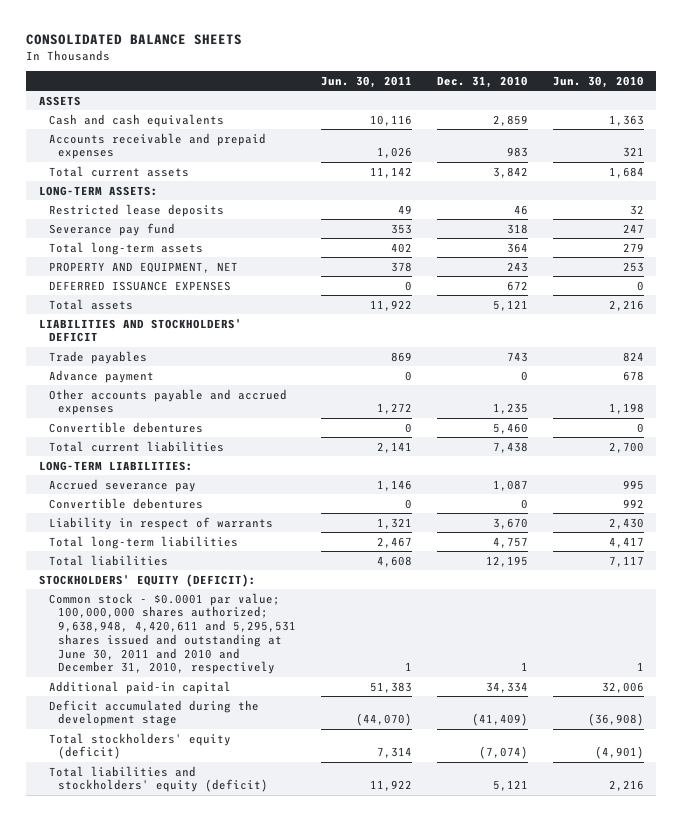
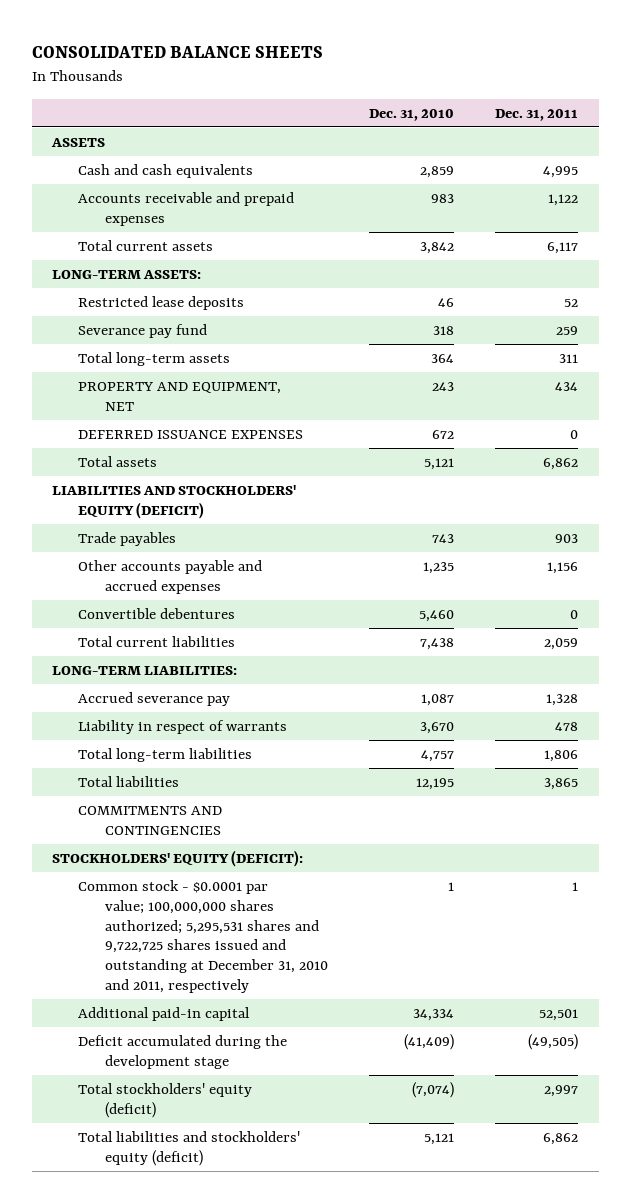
- | Jun. 30, 2011 | Dec. 31, 2010 | Jun. 30, 2010
+ | Dec. 31, 2010 | Dec. 31, 2011
- LIABILITIES AND STOCKHOLDERS' DEFICIT
+ LIABILITIES AND STOCKHOLDERS' EQUITY (DEFICIT)
- Advance payment | 0 | 0 | 678
- Convertible debentures | 0 | 0 | 992
+ COMMITMENTS AND CONTINGENCIES
- Common stock - $0.0001 par value; 100,000,000 shares authorized; 9,638,948, 4,420,611 and 5,295,531 shares issued and outstanding at June 30, 2011 and 2010 and December 31, 2010, respectively | 1 | 1 | 1
+ Common stock - $0.0001 par value; 100,000,000 shares authorized; 5,295,531 shares and 9,722,725 shares issued and outstanding at December 31, 2010 and 2011, respectively | 1 | 1

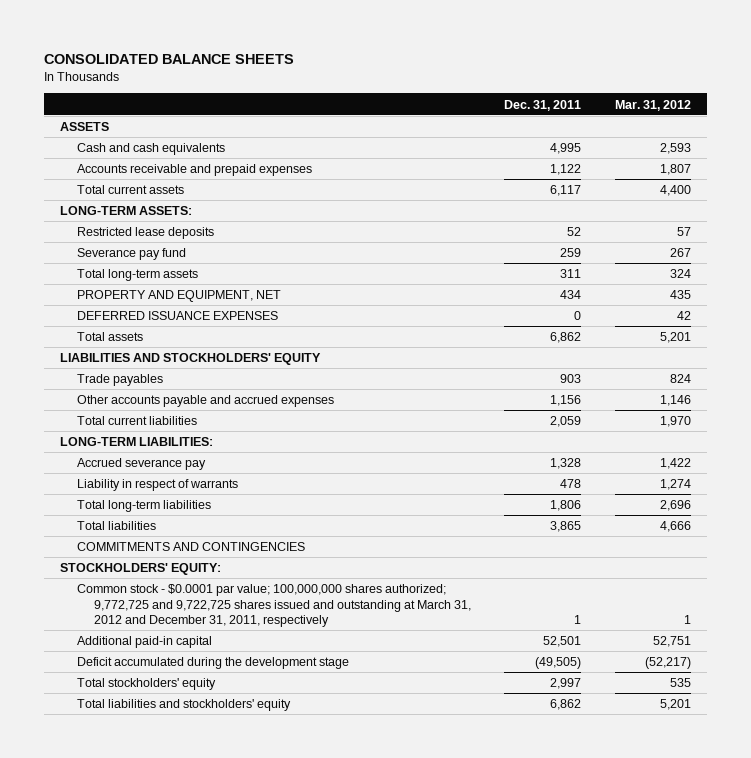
- | Dec. 31, 2010 | Dec. 31, 2011
+ | Dec. 31, 2011 | Mar. 31, 2012
- LIABILITIES AND STOCKHOLDERS' EQUITY (DEFICIT)
+ LIABILITIES AND STOCKHOLDERS' EQUITY
- Convertible debentures | 5,460 | 0
- STOCKHOLDERS' EQUITY (DEFICIT):
- Common stock - $0.0001 par value; 100,000,000 shares authorized; 5,295,531 shares and 9,722,725 shares issued and outstanding at December 31, 2010 and 2011, respectively | 1 | 1
+ STOCKHOLDERS' EQUITY:
+ Common stock - $0.0001 par value; 100,000,000 shares authorized; 9,772,725 and 9,722,725 shares issued and outstanding at March 31, 2012 and December 31, 2011, respectively | 1 | 1
- Total stockholders' equity (deficit) | (7,074) | 2,997
- Total liabilities and stockholders' equity (deficit) | 5,121 | 6,862
+ Total stockholders' equity | 2,997 | 535
+ Total liabilities and stockholders' equity | 6,862 | 5,201

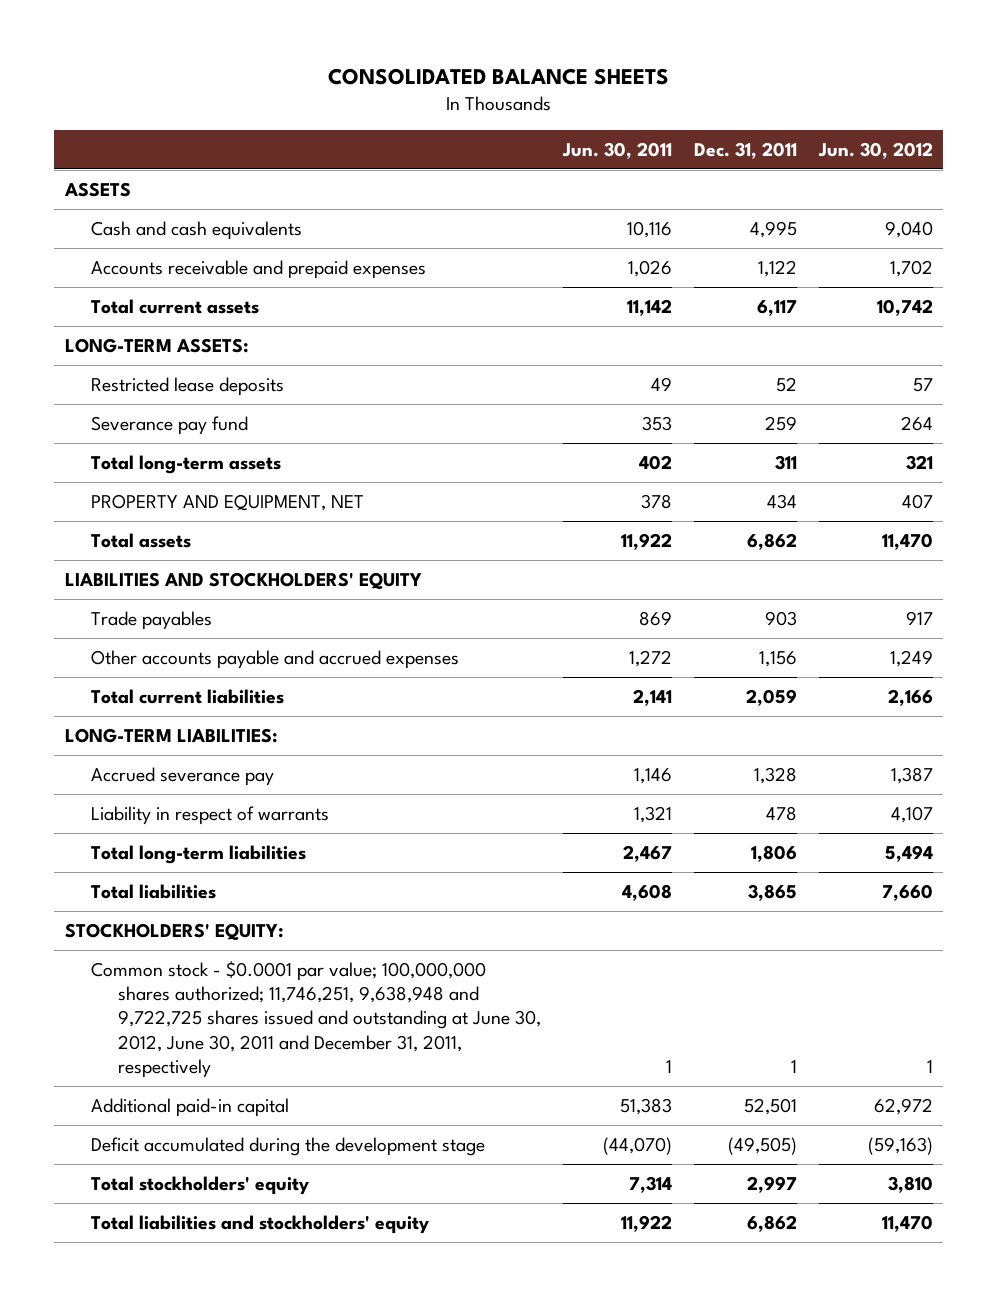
- | Dec. 31, 2011 | Mar. 31, 2012
+ | Jun. 30, 2011 | Dec. 31, 2011 | Jun. 30, 2012
- DEFERRED ISSUANCE EXPENSES | 0 | 42
- COMMITMENTS AND CONTINGENCIES
- Common stock - $0.0001 par value; 100,000,000 shares authorized; 9,772,725 and 9,722,725 shares issued and outstanding at March 31, 2012 and December 31, 2011, respectively | 1 | 1
+ Common stock - $0.0001 par value; 100,000,000 shares authorized; 11,746,251, 9,638,948 and 9,722,725 shares issued and outstanding at June 30, 2012, June 30, 2011 and December 31, 2011, respectively | 1 | 1 | 1

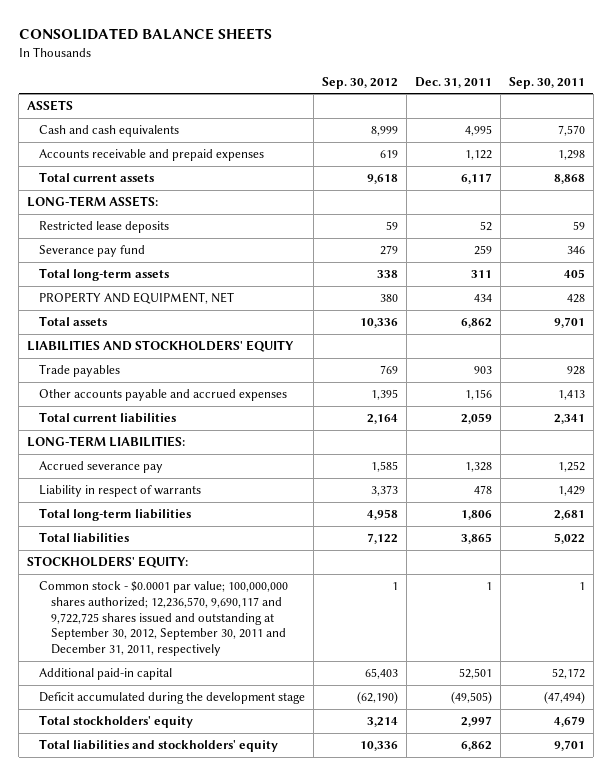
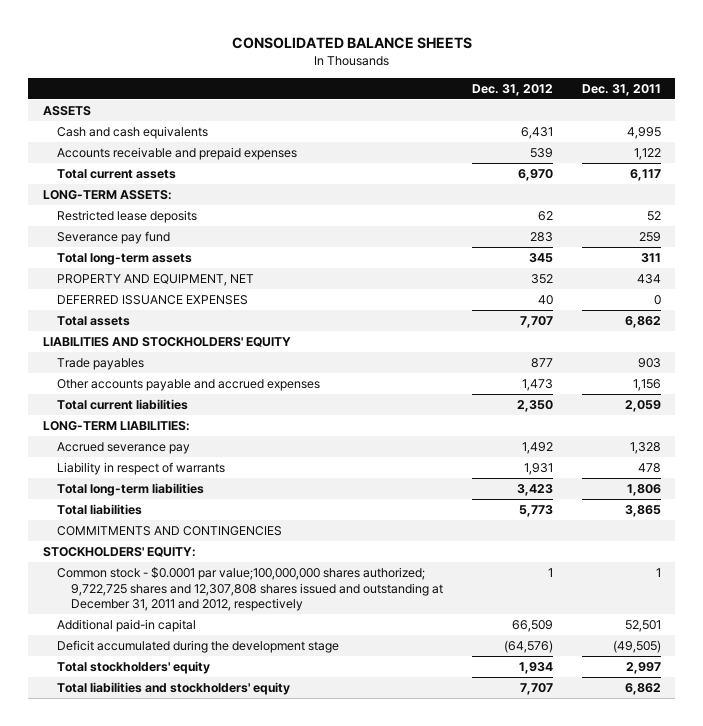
- | Sep. 30, 2012 | Dec. 31, 2011 | Sep. 30, 2011
+ | Dec. 31, 2012 | Dec. 31, 2011
+ DEFERRED ISSUANCE EXPENSES | 40 | 0
+ COMMITMENTS AND CONTINGENCIES
- Common stock - $0.0001 par value; 100,000,000 shares authorized; 12,236,570, 9,690,117 and 9,722,725 shares issued and outstanding at September 30, 2012, September 30, 2011 and December 31, 2011, respectively | 1 | 1 | 1
+ Common stock - $0.0001 par value;100,000,000 shares authorized; 9,722,725 shares and 12,307,808 shares issued and outstanding at December 31, 2011 and 2012, respectively | 1 | 1

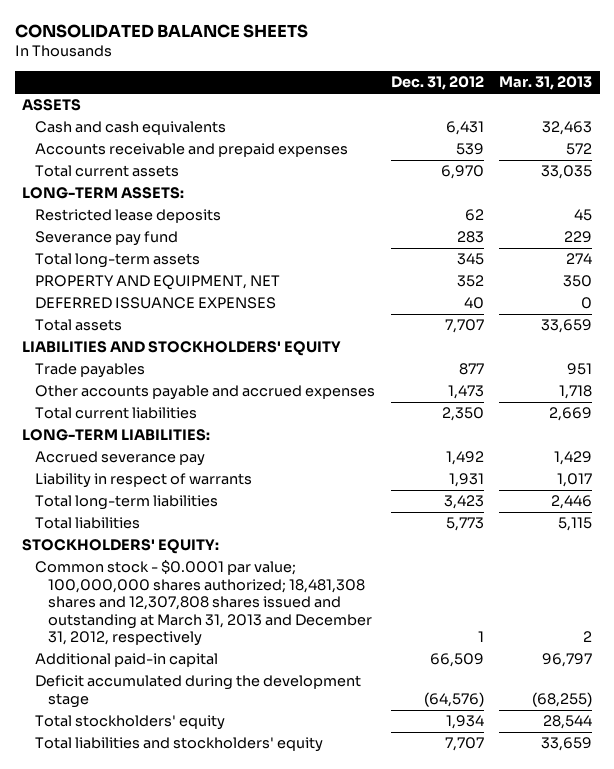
- | Dec. 31, 2012 | Dec. 31, 2011
+ | Dec. 31, 2012 | Mar. 31, 2013
- COMMITMENTS AND CONTINGENCIES
- Common stock - $0.0001 par value;100,000,000 shares authorized; 9,722,725 shares and 12,307,808 shares issued and outstanding at December 31, 2011 and 2012, respectively | 1 | 1
+ Common stock - $0.0001 par value; 100,000,000 shares authorized; 18,481,308 shares and 12,307,808 shares issued and outstanding at March 31, 2013 and December 31, 2012, respectively | 1 | 2

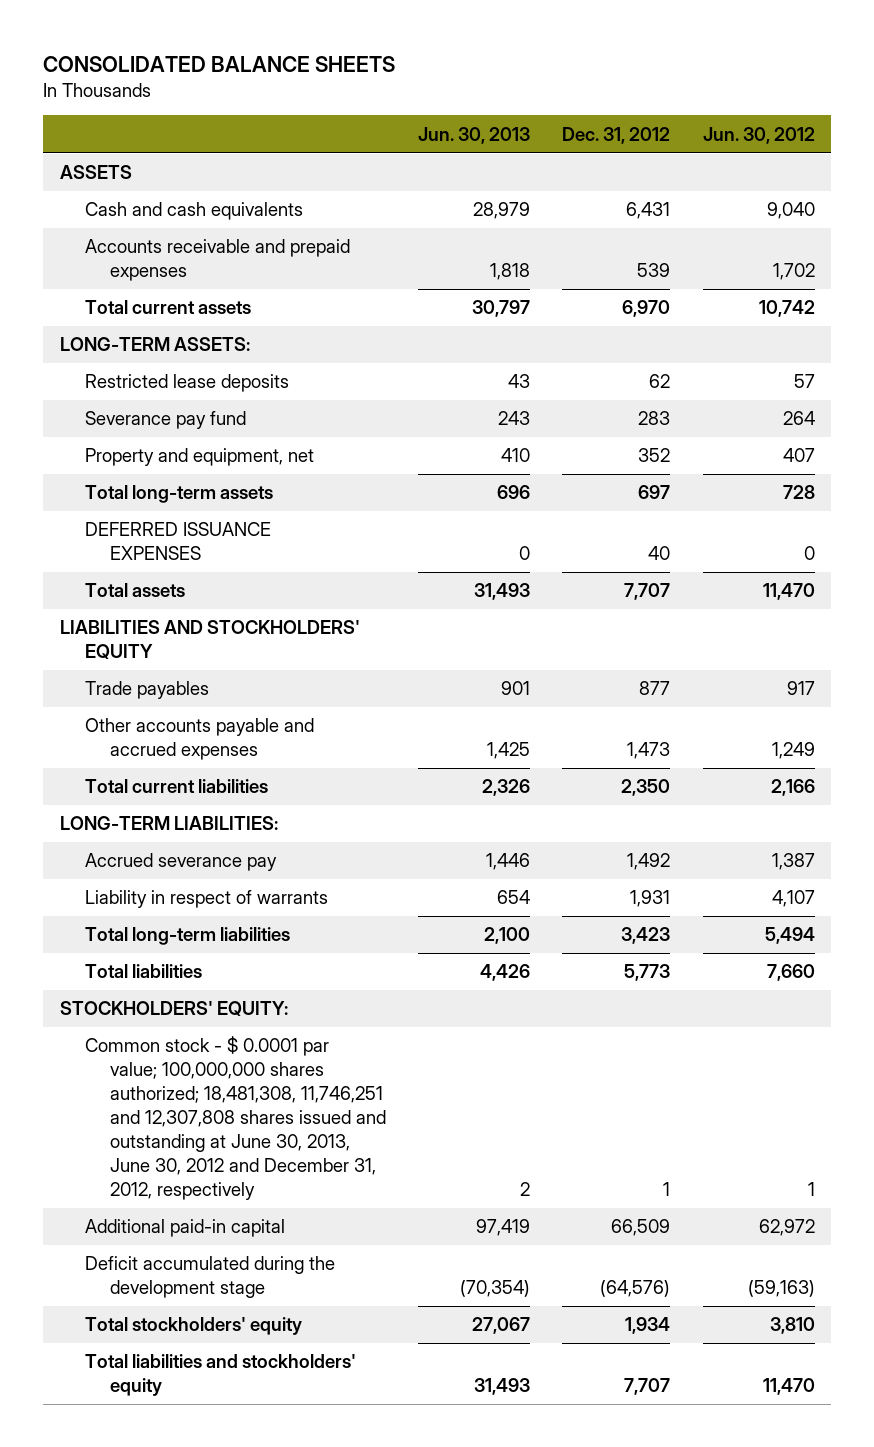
- | Dec. 31, 2012 | Mar. 31, 2013
+ | Jun. 30, 2013 | Dec. 31, 2012 | Jun. 30, 2012
- Total long-term assets | 345 | 274
- PROPERTY AND EQUIPMENT, NET | 352 | 350
+ Property and equipment, net | 410 | 352 | 407
+ Total long-term assets | 696 | 697 | 728
- Common stock - $0.0001 par value; 100,000,000 shares authorized; 18,481,308 shares and 12,307,808 shares issued and outstanding at March 31, 2013 and December 31, 2012, respectively | 1 | 2
+ Common stock - $ 0.0001 par value; 100,000,000 shares authorized; 18,481,308, 11,746,251 and 12,307,808 shares issued and outstanding at June 30, 2013, June 30, 2012 and December 31, 2012, respectively | 2 | 1 | 1

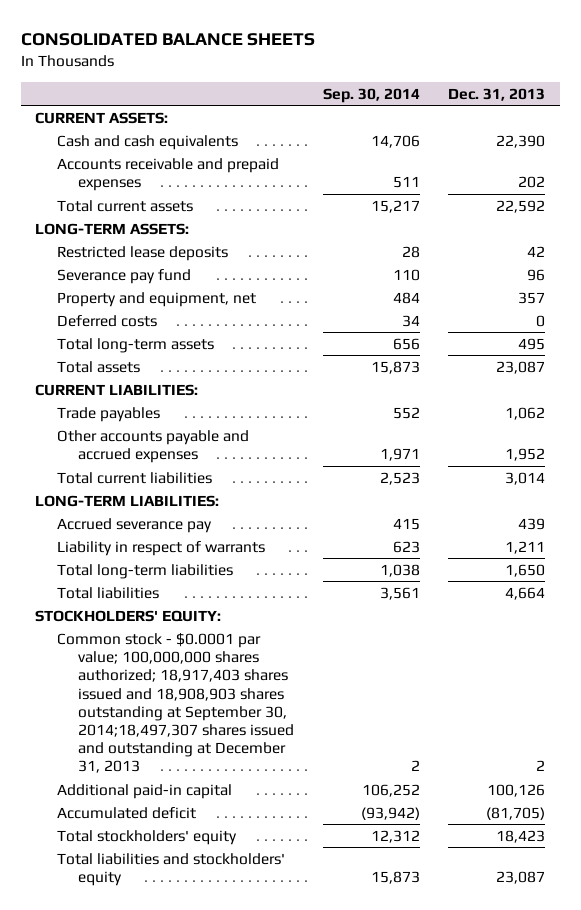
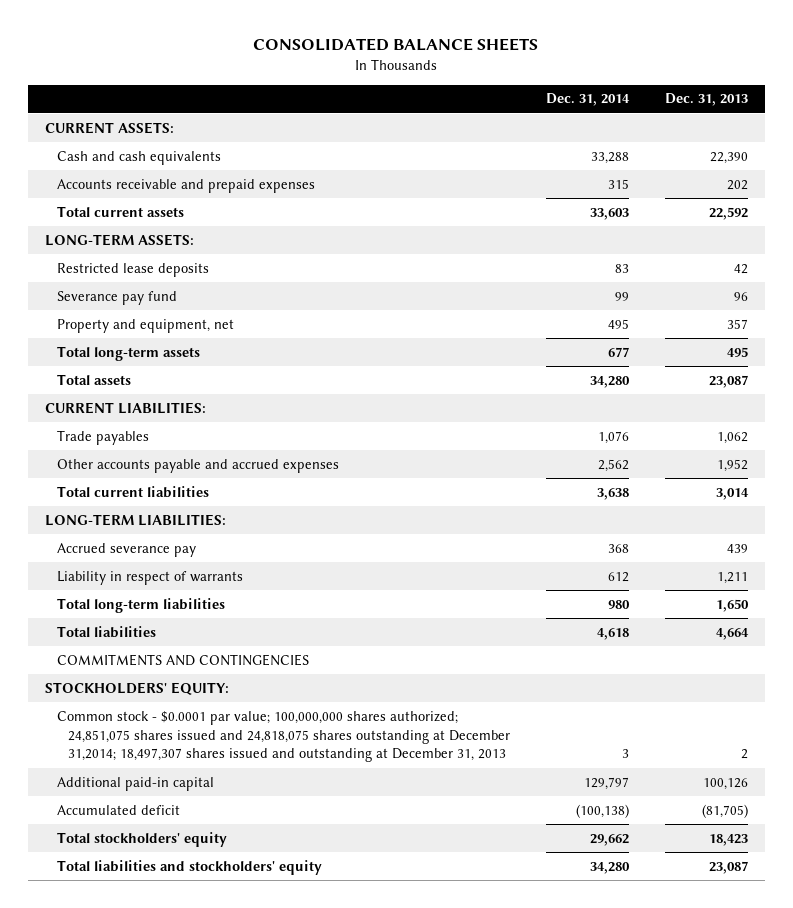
- | Sep. 30, 2014 | Dec. 31, 2013
+ | Dec. 31, 2014 | Dec. 31, 2013
- Deferred costs | 34 | 0
+ COMMITMENTS AND CONTINGENCIES
- Common stock - $0.0001 par value; 100,000,000 shares authorized; 18,917,403 shares issued and 18,908,903 shares outstanding at September 30, 2014;18,497,307 shares issued and outstanding at December 31, 2013 | 2 | 2
+ Common stock - $0.0001 par value; 100,000,000 shares authorized; 24,851,075 shares issued and 24,818,075 shares outstanding at December 31,2014; 18,497,307 shares issued and outstanding at December 31, 2013 | 3 | 2

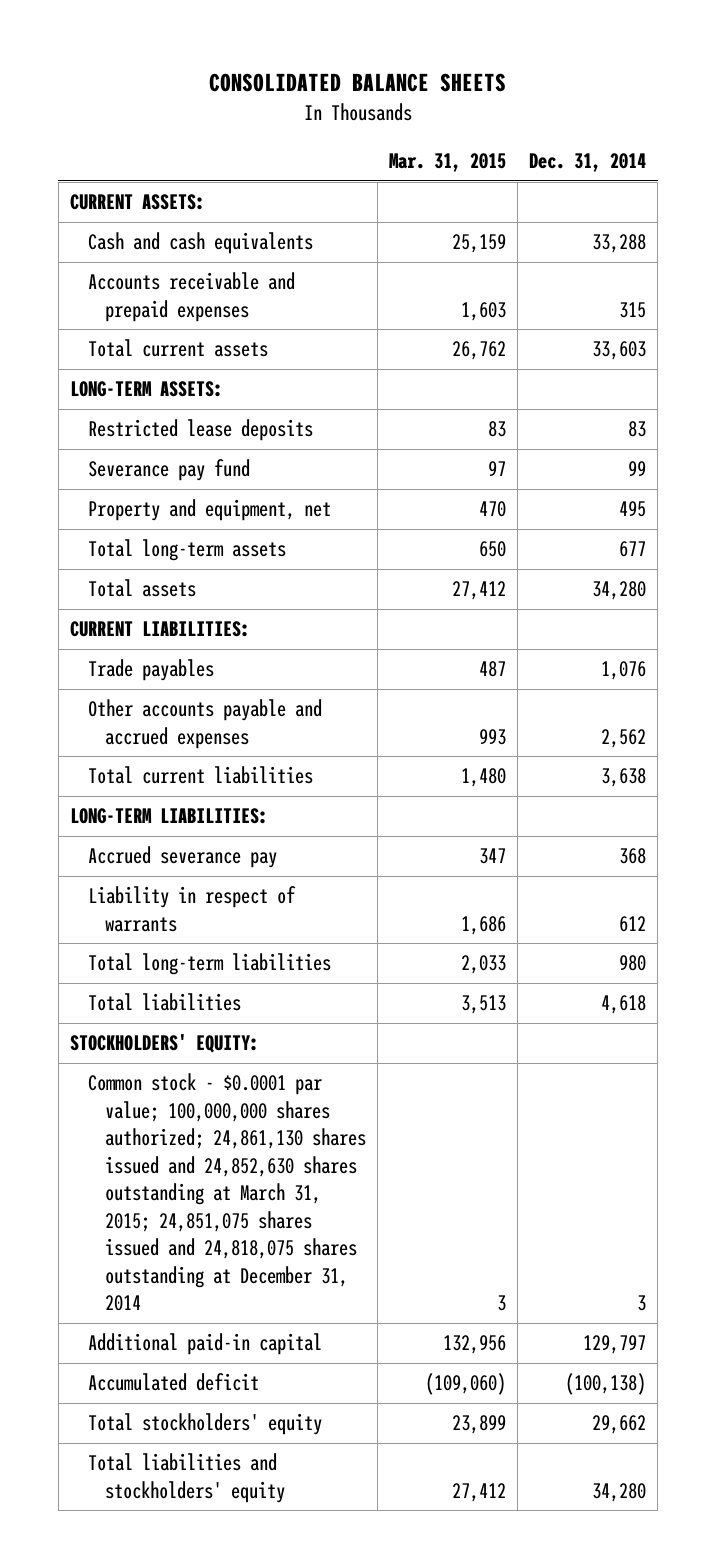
- | Dec. 31, 2014 | Dec. 31, 2013
+ | Mar. 31, 2015 | Dec. 31, 2014
- COMMITMENTS AND CONTINGENCIES
- Common stock - $0.0001 par value; 100,000,000 shares authorized; 24,851,075 shares issued and 24,818,075 shares outstanding at December 31,2014; 18,497,307 shares issued and outstanding at December 31, 2013 | 3 | 2
+ Common stock - $0.0001 par value; 100,000,000 shares authorized; 24,861,130 shares issued and 24,852,630 shares outstanding at March 31, 2015; 24,851,075 shares issued and 24,818,075 shares outstanding at December 31, 2014 | 3 | 3

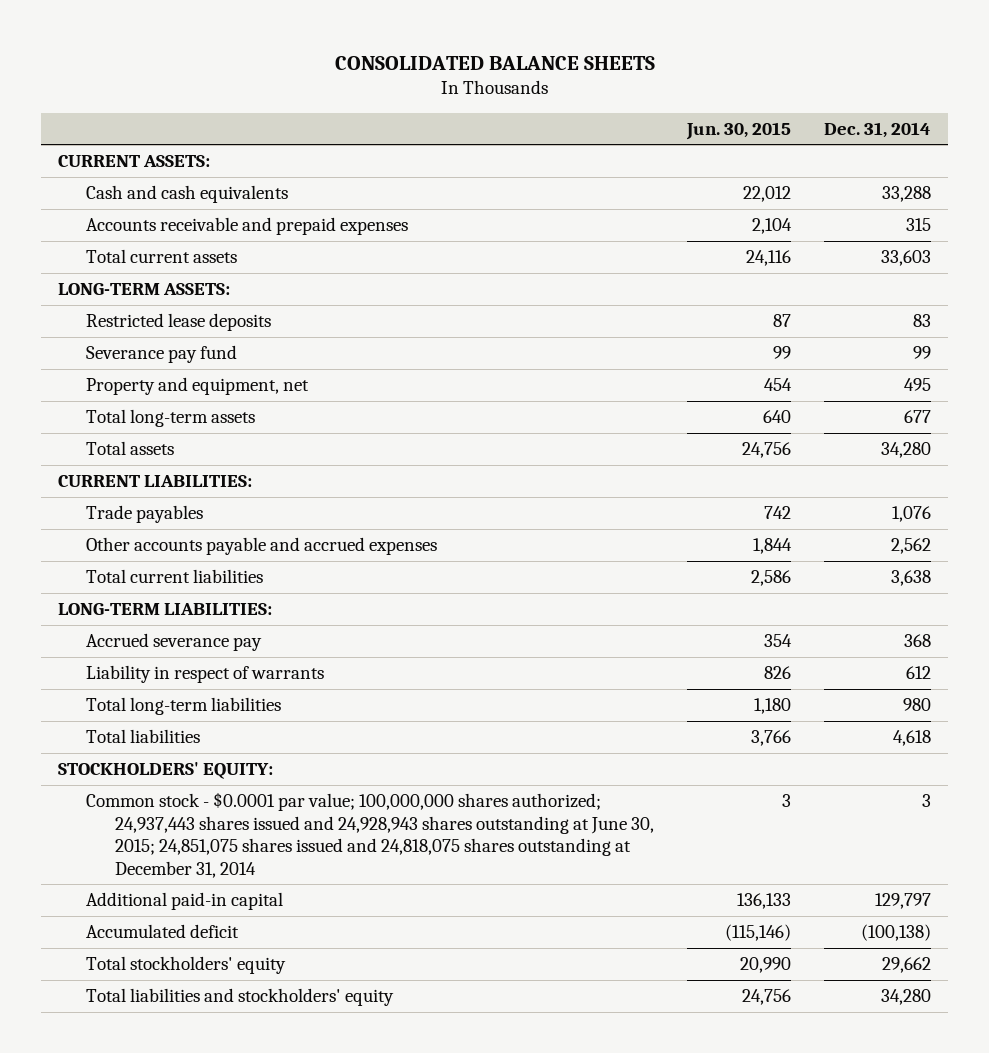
- | Mar. 31, 2015 | Dec. 31, 2014
+ | Jun. 30, 2015 | Dec. 31, 2014
- Common stock - $0.0001 par value; 100,000,000 shares authorized; 24,861,130 shares issued and 24,852,630 shares outstanding at March 31, 2015; 24,851,075 shares issued and 24,818,075 shares outstanding at December 31, 2014 | 3 | 3
+ Common stock - $0.0001 par value; 100,000,000 shares authorized; 24,937,443 shares issued and 24,928,943 shares outstanding at June 30, 2015; 24,851,075 shares issued and 24,818,075 shares outstanding at December 31, 2014 | 3 | 3

